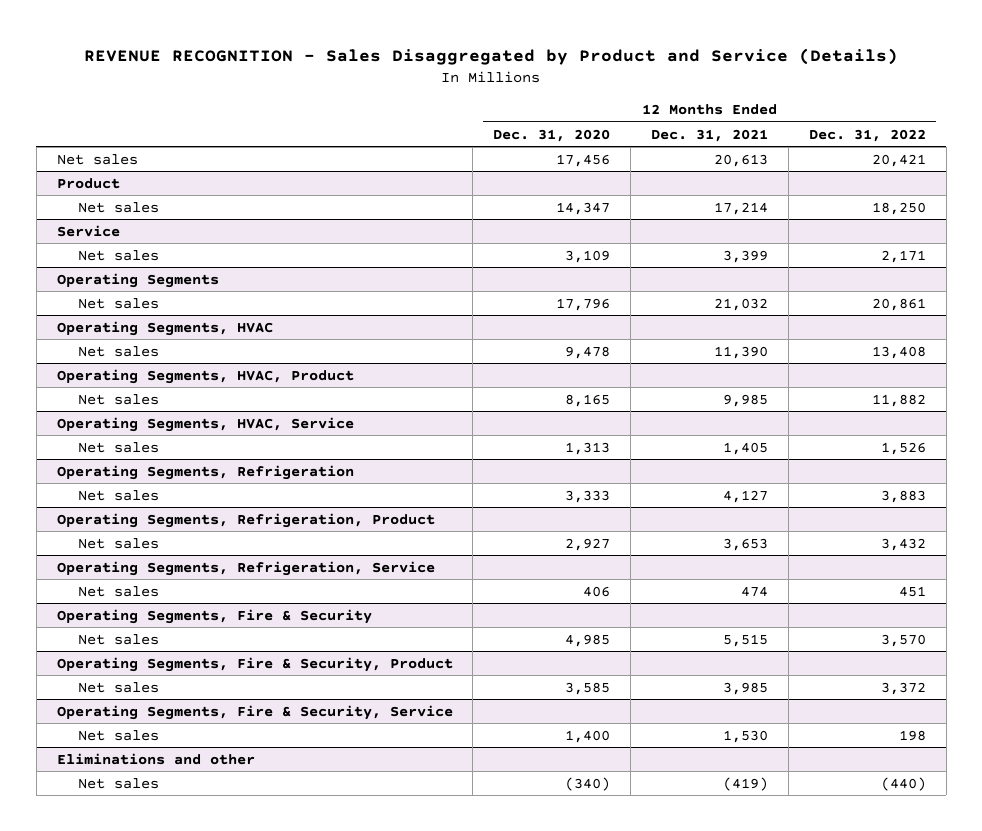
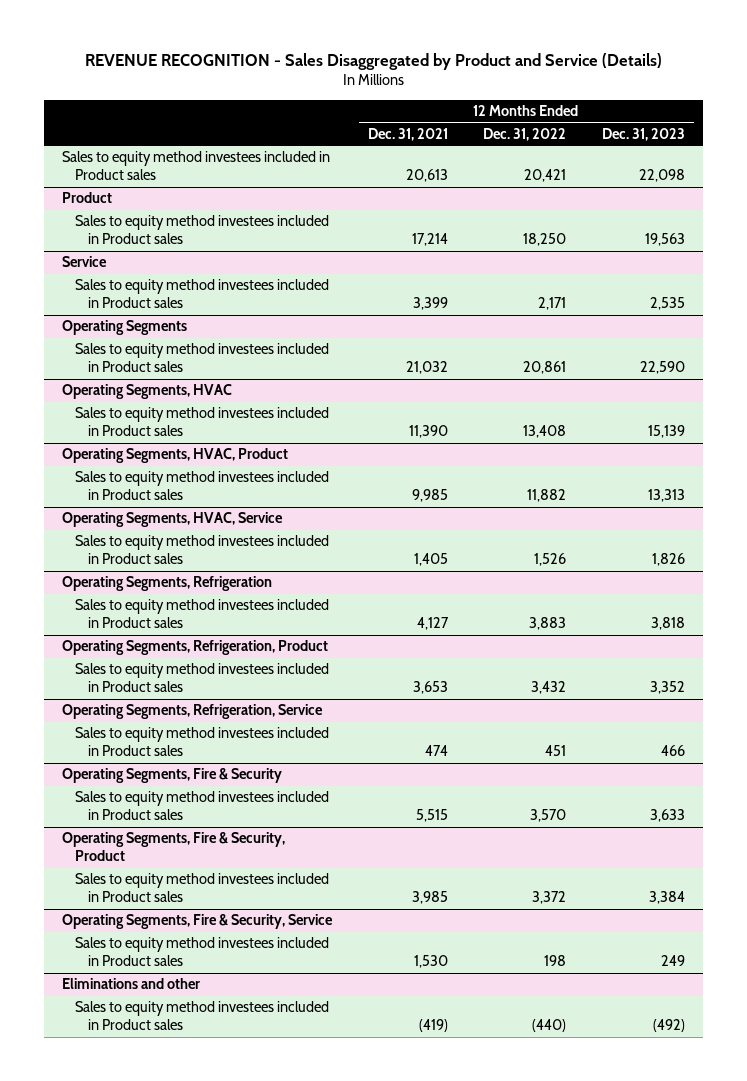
- | 12 Months Ended Dec. 31, 2020 | 12 Months Ended Dec. 31, 2021 | 12 Months Ended Dec. 31, 2022
+ | 12 Months Ended Dec. 31, 2021 | 12 Months Ended Dec. 31, 2022 | 12 Months Ended Dec. 31, 2023
- Net sales | 17,456 | 20,613 | 20,421
+ Sales to equity method investees included in Product sales | 20,613 | 20,421 | 22,098
@ Product
- Net sales | 14,347 | 17,214 | 18,250
+ Sales to equity method investees included in Product sales | 17,214 | 18,250 | 19,563
@ Service
- Net sales | 3,109 | 3,399 | 2,171
+ Sales to equity method investees included in Product sales | 3,399 | 2,171 | 2,535
@ Operating Segments
- Net sales | 17,796 | 21,032 | 20,861
+ Sales to equity method investees included in Product sales | 21,032 | 20,861 | 22,590
@ Operating Segments, HVAC
- Net sales | 9,478 | 11,390 | 13,408
+ Sales to equity method investees included in Product sales | 11,390 | 13,408 | 15,139
@ Operating Segments, HVAC, Product
- Net sales | 8,165 | 9,985 | 11,882
+ Sales to equity method investees included in Product sales | 9,985 | 11,882 | 13,313
@ Operating Segments, HVAC, Service
- Net sales | 1,313 | 1,405 | 1,526
+ Sales to equity method investees included in Product sales | 1,405 | 1,526 | 1,826
@ Operating Segments, Refrigeration
- Net sales | 3,333 | 4,127 | 3,883
+ Sales to equity method investees included in Product sales | 4,127 | 3,883 | 3,818
@ Operating Segments, Refrigeration, Product
- Net sales | 2,927 | 3,653 | 3,432
+ Sales to equity method investees included in Product sales | 3,653 | 3,432 | 3,352
@ Operating Segments, Refrigeration, Service
- Net sales | 406 | 474 | 451
+ Sales to equity method investees included in Product sales | 474 | 451 | 466
@ Operating Segments, Fire & Security
- Net sales | 4,985 | 5,515 | 3,570
+ Sales to equity method investees included in Product sales | 5,515 | 3,570 | 3,633
@ Operating Segments, Fire & Security, Product
- Net sales | 3,585 | 3,985 | 3,372
+ Sales to equity method investees included in Product sales | 3,985 | 3,372 | 3,384
@ Operating Segments, Fire & Security, Service
- Net sales | 1,400 | 1,530 | 198
+ Sales to equity method investees included in Product sales | 1,530 | 198 | 249
@ Eliminations and other
- Net sales | (340) | (419) | (440)
+ Sales to equity method investees included in Product sales | (419) | (440) | (492)

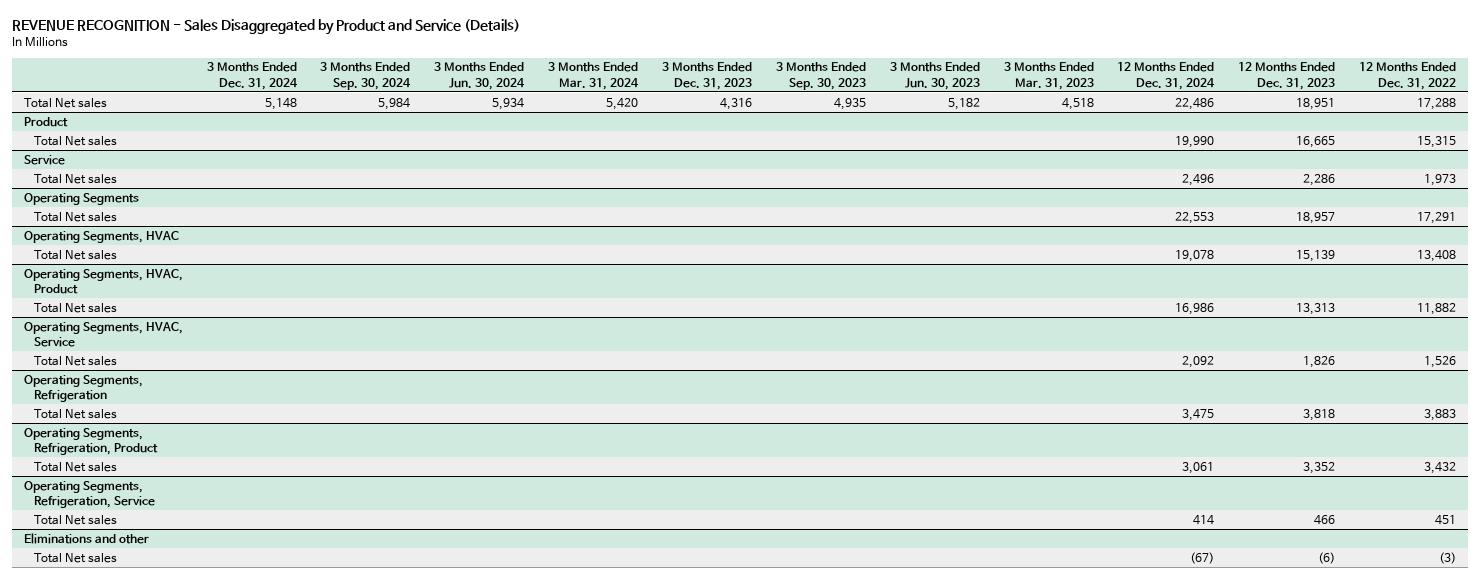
- | 12 Months Ended Dec. 31, 2021 | 12 Months Ended Dec. 31, 2022 | 12 Months Ended Dec. 31, 2023
+ | 3 Months Ended Dec. 31, 2024 | 3 Months Ended Sep. 30, 2024 | 3 Months Ended Jun. 30, 2024 | 3 Months Ended Mar. 31, 2024 | 3 Months Ended Dec. 31, 2023 | 3 Months Ended Sep. 30, 2023 | 3 Months Ended Jun. 30, 2023 | 3 Months Ended Mar. 31, 2023 | 12 Months Ended Dec. 31, 2024 | 12 Months Ended Dec. 31, 2023 | 12 Months Ended Dec. 31, 2022
- Sales to equity method investees included in Product sales | 20,613 | 20,421 | 22,098
+ Total Net sales | 5,148 | 5,984 | 5,934 | 5,420 | 4,316 | 4,935 | 5,182 | 4,518 | 22,486 | 18,951 | 17,288
@ Product
- Sales to equity method investees included in Product sales | 17,214 | 18,250 | 19,563
+ Total Net sales | | | | | | | | | 19,990 | 16,665 | 15,315
@ Service
- Sales to equity method investees included in Product sales | 3,399 | 2,171 | 2,535
+ Total Net sales | | | | | | | | | 2,496 | 2,286 | 1,973
@ Operating Segments
- Sales to equity method investees included in Product sales | 21,032 | 20,861 | 22,590
+ Total Net sales | | | | | | | | | 22,553 | 18,957 | 17,291
@ Operating Segments, HVAC
- Sales to equity method investees included in Product sales | 11,390 | 13,408 | 15,139
+ Total Net sales | | | | | | | | | 19,078 | 15,139 | 13,408
@ Operating Segments, HVAC, Product
- Sales to equity method investees included in Product sales | 9,985 | 11,882 | 13,313
+ Total Net sales | | | | | | | | | 16,986 | 13,313 | 11,882
@ Operating Segments, HVAC, Service
- Sales to equity method investees included in Product sales | 1,405 | 1,526 | 1,826
+ Total Net sales | | | | | | | | | 2,092 | 1,826 | 1,526
@ Operating Segments, Refrigeration
- Sales to equity method investees included in Product sales | 4,127 | 3,883 | 3,818
+ Total Net sales | | | | | | | | | 3,475 | 3,818 | 3,883
@ Operating Segments, Refrigeration, Product
- Sales to equity method investees included in Product sales | 3,653 | 3,432 | 3,352
+ Total Net sales | | | | | | | | | 3,061 | 3,352 | 3,432
@ Operating Segments, Refrigeration, Service
- Sales to equity method investees included in Product sales | 474 | 451 | 466
- Operating Segments, Fire & Security
- Sales to equity method investees included in Product sales | 5,515 | 3,570 | 3,633
- Operating Segments, Fire & Security, Product
- Sales to equity method investees included in Product sales | 3,985 | 3,372 | 3,384
- Operating Segments, Fire & Security, Service
- Sales to equity method investees included in Product sales | 1,530 | 198 | 249
@ Operating Segments, Refrigeration, Service
+ Total Net sales | | | | | | | | | 414 | 466 | 451
@ Eliminations and other
- Sales to equity method investees included in Product sales | (419) | (440) | (492)
+ Total Net sales | | | | | | | | | (67) | (6) | (3)

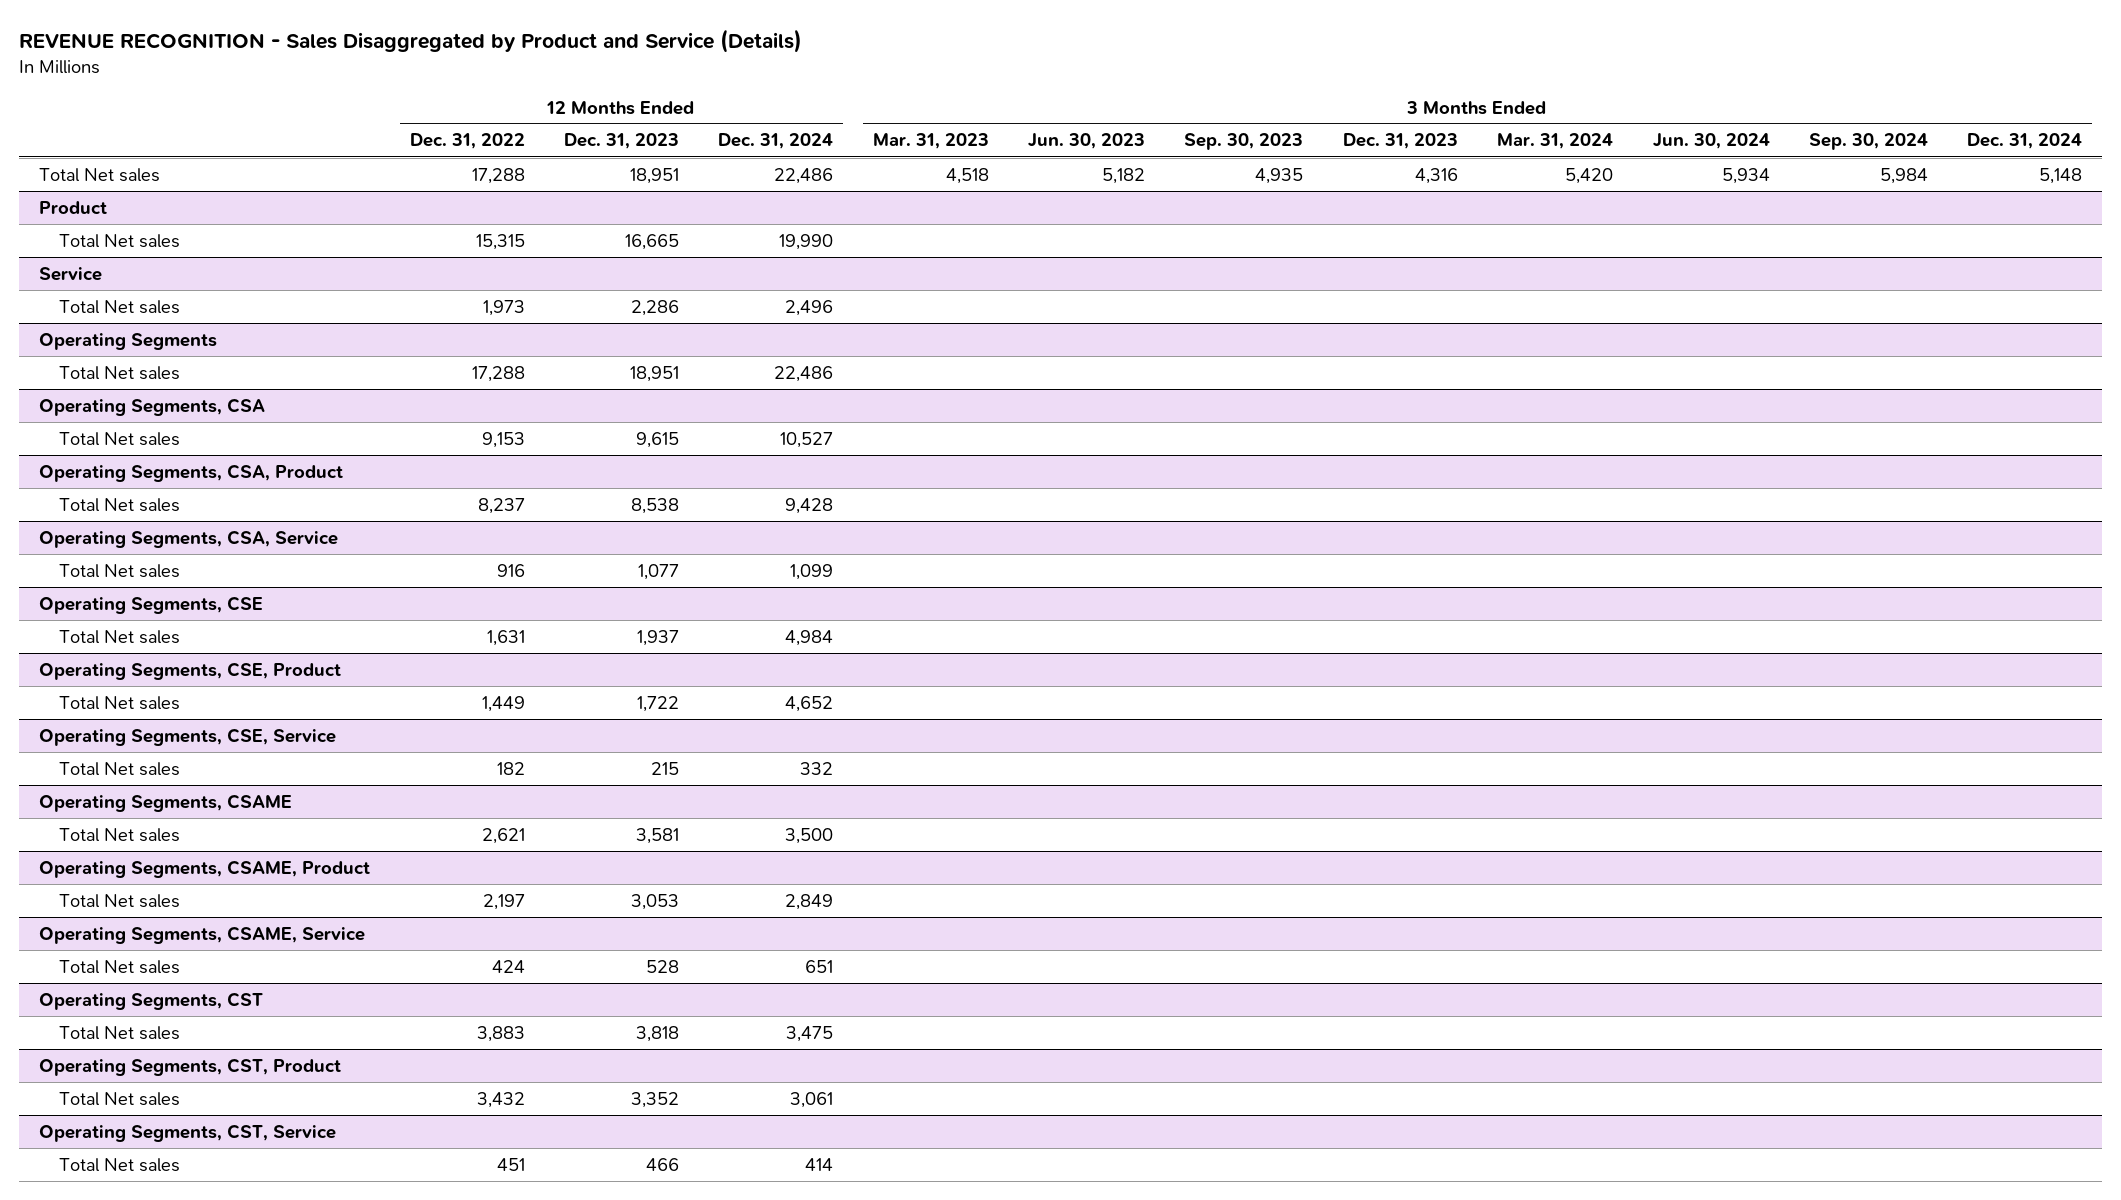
- | 3 Months Ended Dec. 31, 2024 | 3 Months Ended Sep. 30, 2024 | 3 Months Ended Jun. 30, 2024 | 3 Months Ended Mar. 31, 2024 | 3 Months Ended Dec. 31, 2023 | 3 Months Ended Sep. 30, 2023 | 3 Months Ended Jun. 30, 2023 | 3 Months Ended Mar. 31, 2023 | 12 Months Ended Dec. 31, 2024 | 12 Months Ended Dec. 31, 2023 | 12 Months Ended Dec. 31, 2022
+ | 12 Months Ended Dec. 31, 2022 | 12 Months Ended Dec. 31, 2023 | 12 Months Ended Dec. 31, 2024 | 3 Months Ended Mar. 31, 2023 | 3 Months Ended Jun. 30, 2023 | 3 Months Ended Sep. 30, 2023 | 3 Months Ended Dec. 31, 2023 | 3 Months Ended Mar. 31, 2024 | 3 Months Ended Jun. 30, 2024 | 3 Months Ended Sep. 30, 2024 | 3 Months Ended Dec. 31, 2024
@ Operating Segments
- Total Net sales | | | | | | | | | 22,553 | 18,957 | 17,291
- Operating Segments, HVAC
- Total Net sales | | | | | | | | | 19,078 | 15,139 | 13,408
- Operating Segments, HVAC, Product
- Total Net sales | | | | | | | | | 16,986 | 13,313 | 11,882
- Operating Segments, HVAC, Service
- Total Net sales | | | | | | | | | 2,092 | 1,826 | 1,526
- Operating Segments, Refrigeration
@ Operating Segments
+ Total Net sales | 17,288 | 18,951 | 22,486 | | | | | | | |
+ Operating Segments, CSA
+ Total Net sales | 9,153 | 9,615 | 10,527 | | | | | | | |
+ Operating Segments, CSA, Product
+ Total Net sales | 8,237 | 8,538 | 9,428 | | | | | | | |
+ Operating Segments, CSA, Service
+ Total Net sales | 916 | 1,077 | 1,099 | | | | | | | |
+ Operating Segments, CSE
+ Total Net sales | 1,631 | 1,937 | 4,984 | | | | | | | |
+ Operating Segments, CSE, Product
+ Total Net sales | 1,449 | 1,722 | 4,652 | | | | | | | |
+ Operating Segments, CSE, Service
+ Total Net sales | 182 | 215 | 332 | | | | | | | |
+ Operating Segments, CSAME
+ Total Net sales | 2,621 | 3,581 | 3,500 | | | | | | | |
+ Operating Segments, CSAME, Product
+ Total Net sales | 2,197 | 3,053 | 2,849 | | | | | | | |
+ Operating Segments, CSAME, Service
+ Total Net sales | 424 | 528 | 651 | | | | | | | |
+ Operating Segments, CST
- Operating Segments, Refrigeration, Product
+ Operating Segments, CST, Product
- Operating Segments, Refrigeration, Service
+ Operating Segments, CST, Service
- Eliminations and other
- Total Net sales | | | | | | | | | (67) | (6) | (3)

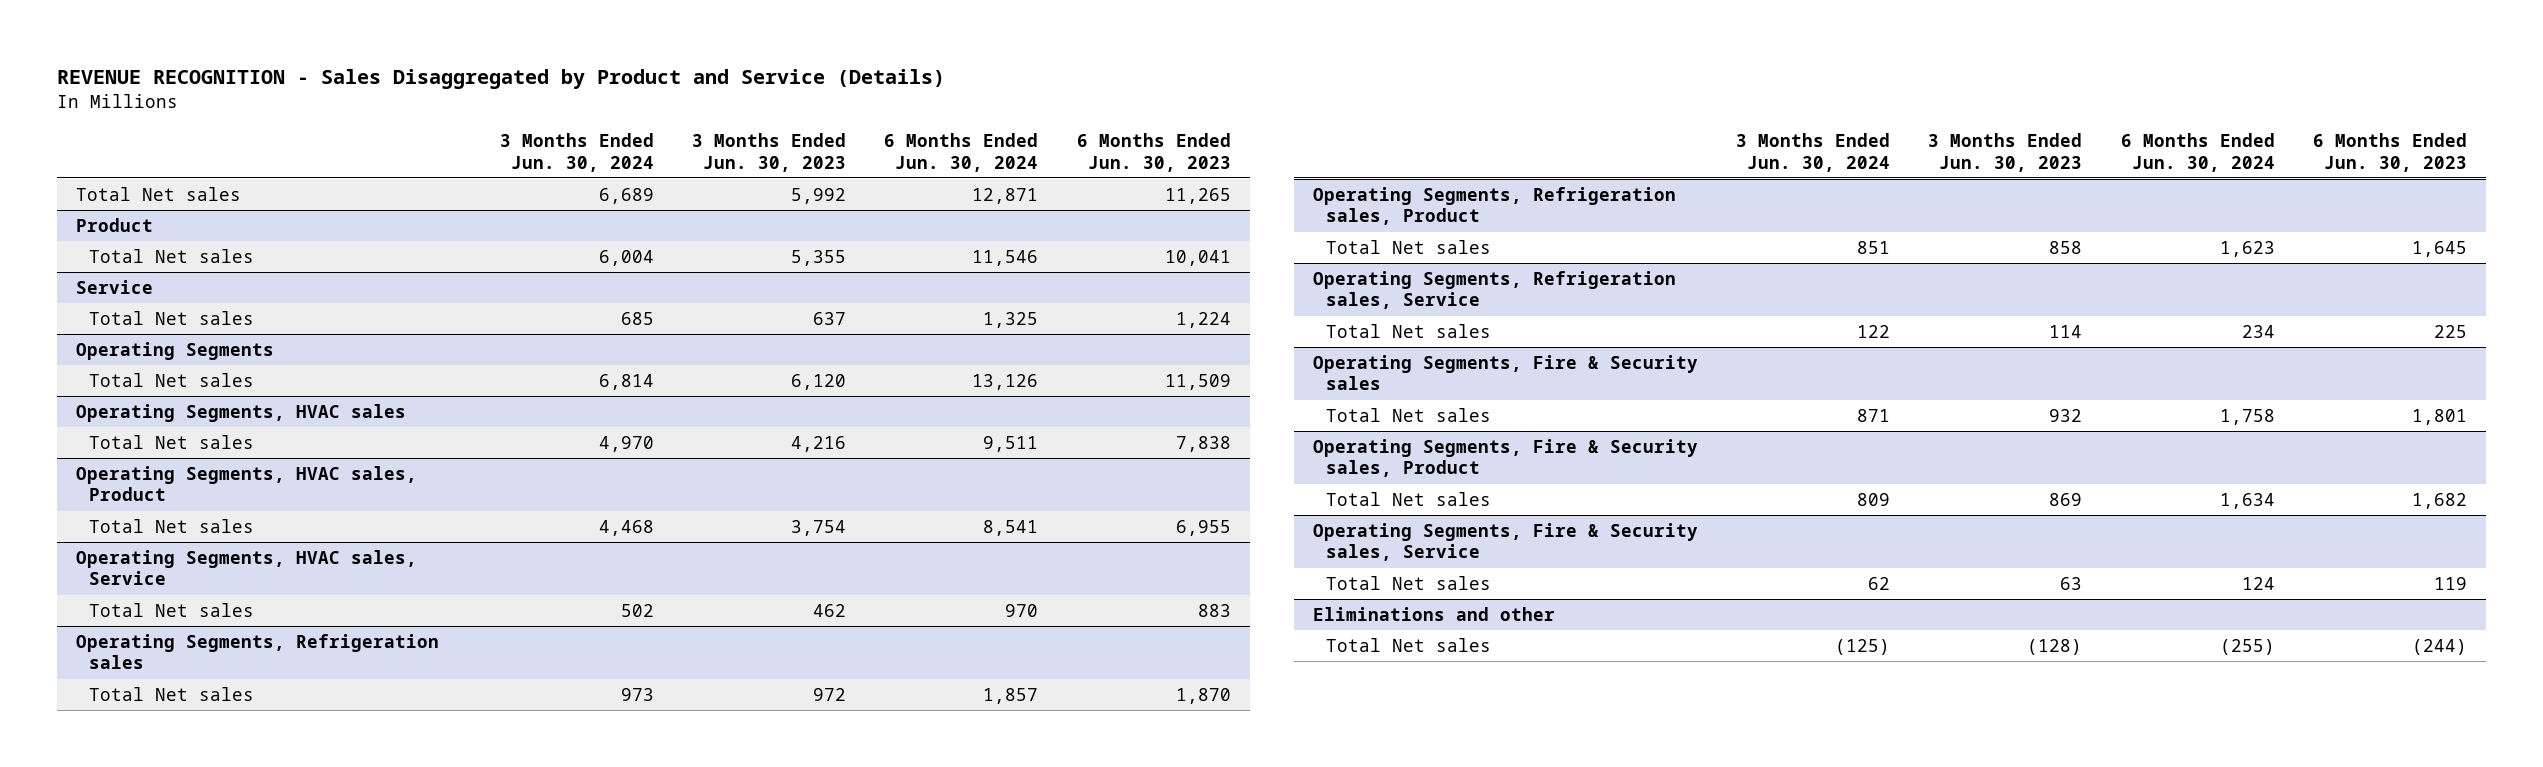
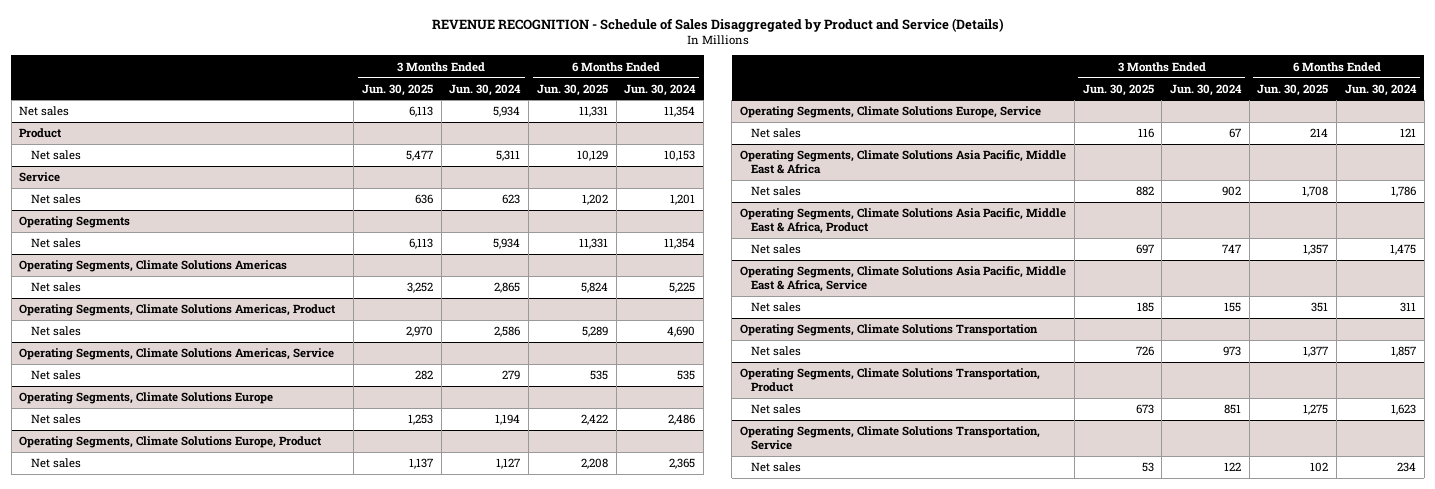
- REVENUE RECOGNITION - Sales Disaggregated by Product and Service (Details)
+ REVENUE RECOGNITION - Schedule of Sales Disaggregated by Product and Service (Details)
- | 3 Months Ended Jun. 30, 2024 | 3 Months Ended Jun. 30, 2023 | 6 Months Ended Jun. 30, 2024 | 6 Months Ended Jun. 30, 2023
+ | 3 Months Ended Jun. 30, 2025 | 3 Months Ended Jun. 30, 2024 | 6 Months Ended Jun. 30, 2025 | 6 Months Ended Jun. 30, 2024
- Total Net sales | 6,689 | 5,992 | 12,871 | 11,265
+ Net sales | 6,113 | 5,934 | 11,331 | 11,354
@ Product
- Total Net sales | 6,004 | 5,355 | 11,546 | 10,041
+ Net sales | 5,477 | 5,311 | 10,129 | 10,153
@ Service
- Total Net sales | 685 | 637 | 1,325 | 1,224
+ Net sales | 636 | 623 | 1,202 | 1,201
@ Operating Segments
- Total Net sales | 6,814 | 6,120 | 13,126 | 11,509
- Operating Segments, HVAC sales
- Total Net sales | 4,970 | 4,216 | 9,511 | 7,838
- Operating Segments, HVAC sales, Product
- Total Net sales | 4,468 | 3,754 | 8,541 | 6,955
- Operating Segments, HVAC sales, Service
- Total Net sales | 502 | 462 | 970 | 883
- Operating Segments, Refrigeration sales
- Total Net sales | 973 | 972 | 1,857 | 1,870
- Operating Segments, Refrigeration sales, Product
- Total Net sales | 851 | 858 | 1,623 | 1,645
- Operating Segments, Refrigeration sales, Service
- Total Net sales | 122 | 114 | 234 | 225
- Operating Segments, Fire & Security sales
- Total Net sales | 871 | 932 | 1,758 | 1,801
- Operating Segments, Fire & Security sales, Product
- Total Net sales | 809 | 869 | 1,634 | 1,682
- Operating Segments, Fire & Security sales, Service
- Total Net sales | 62 | 63 | 124 | 119
- Eliminations and other
- Total Net sales | (125) | (128) | (255) | (244)
@ Operating Segments
+ Net sales | 6,113 | 5,934 | 11,331 | 11,354
+ Operating Segments, Climate Solutions Americas
+ Net sales | 3,252 | 2,865 | 5,824 | 5,225
+ Operating Segments, Climate Solutions Americas, Product
+ Net sales | 2,970 | 2,586 | 5,289 | 4,690
+ Operating Segments, Climate Solutions Americas, Service
+ Net sales | 282 | 279 | 535 | 535
+ Operating Segments, Climate Solutions Europe
+ Net sales | 1,253 | 1,194 | 2,422 | 2,486
+ Operating Segments, Climate Solutions Europe, Product
+ Net sales | 1,137 | 1,127 | 2,208 | 2,365
+ Operating Segments, Climate Solutions Europe, Service
+ Net sales | 116 | 67 | 214 | 121
+ Operating Segments, Climate Solutions Asia Pacific, Middle East & Africa
+ Net sales | 882 | 902 | 1,708 | 1,786
+ Operating Segments, Climate Solutions Asia Pacific, Middle East & Africa, Product
+ Net sales | 697 | 747 | 1,357 | 1,475
+ Operating Segments, Climate Solutions Asia Pacific, Middle East & Africa, Service
+ Net sales | 185 | 155 | 351 | 311
+ Operating Segments, Climate Solutions Transportation
+ Net sales | 726 | 973 | 1,377 | 1,857
+ Operating Segments, Climate Solutions Transportation, Product
+ Net sales | 673 | 851 | 1,275 | 1,623
+ Operating Segments, Climate Solutions Transportation, Service
+ Net sales | 53 | 122 | 102 | 234

